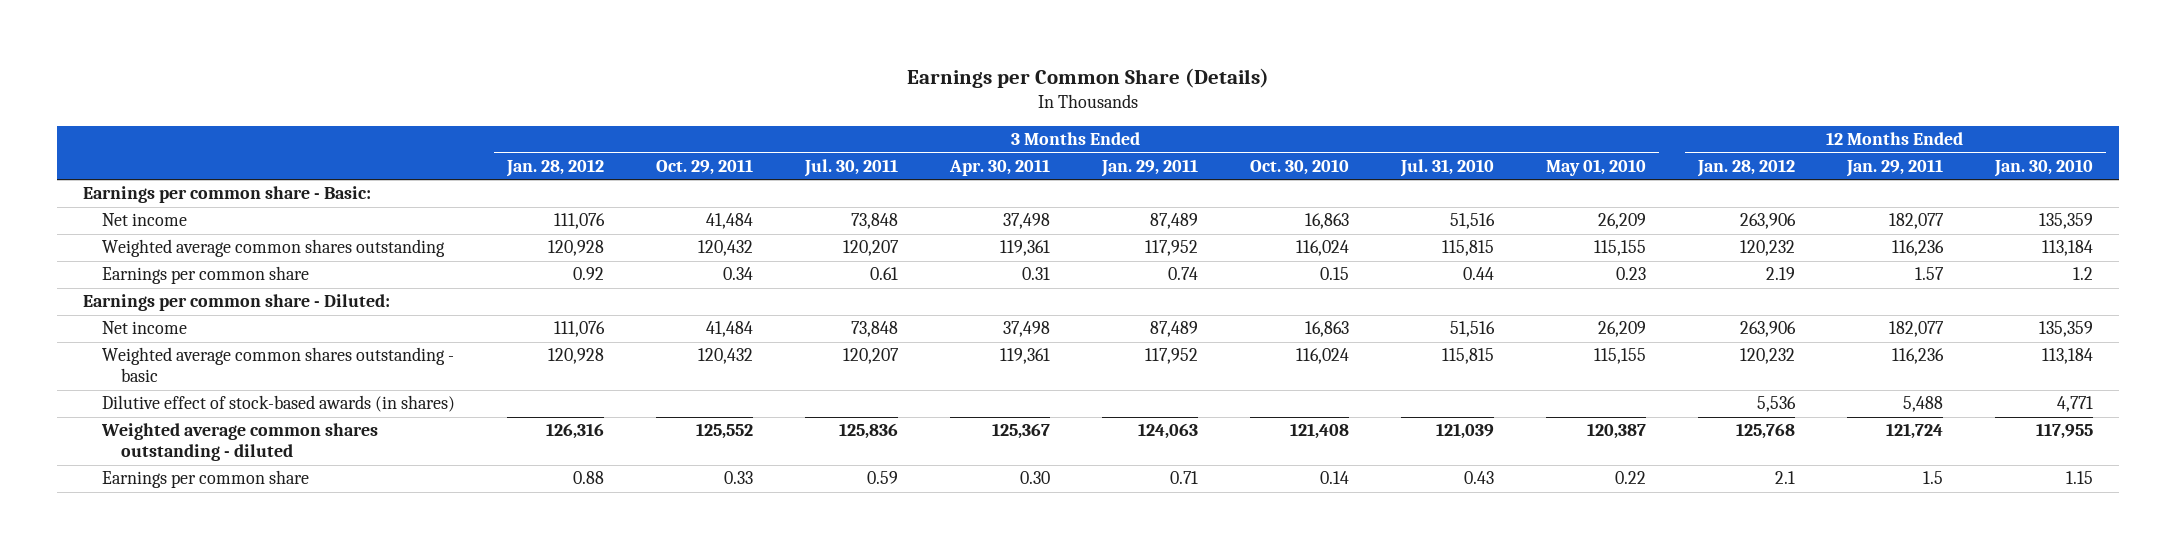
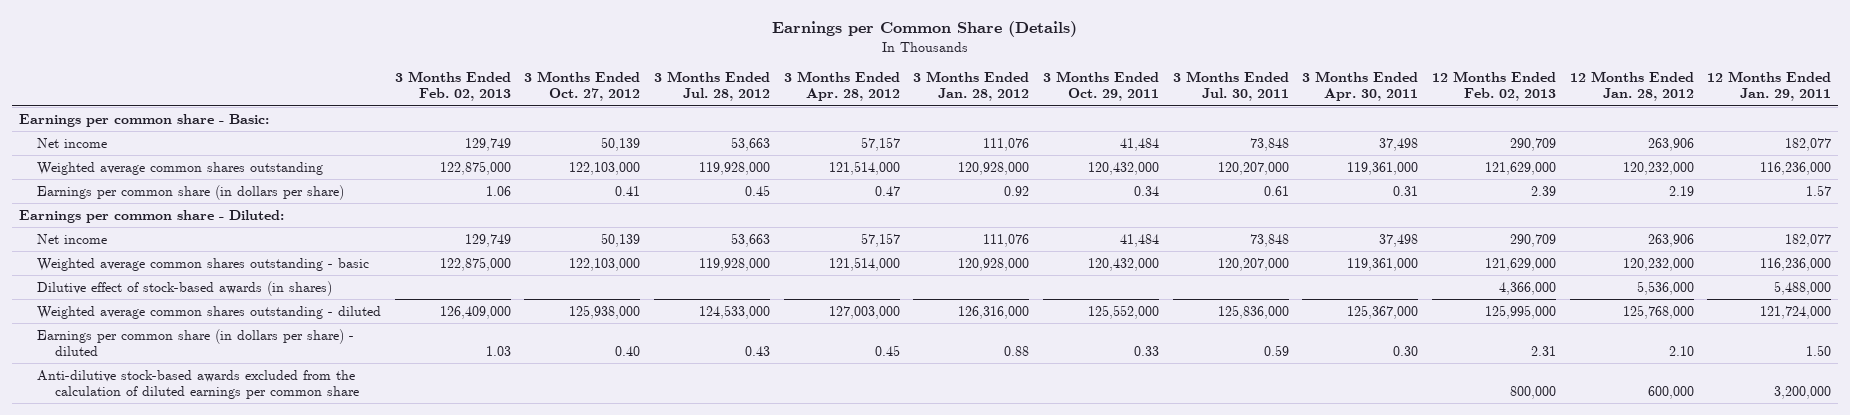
- | 3 Months Ended Jan. 28, 2012 | 3 Months Ended Oct. 29, 2011 | 3 Months Ended Jul. 30, 2011 | 3 Months Ended Apr. 30, 2011 | 3 Months Ended Jan. 29, 2011 | 3 Months Ended Oct. 30, 2010 | 3 Months Ended Jul. 31, 2010 | 3 Months Ended May 01, 2010 | 12 Months Ended Jan. 28, 2012 | 12 Months Ended Jan. 29, 2011 | 12 Months Ended Jan. 30, 2010
+ | 3 Months Ended Feb. 02, 2013 | 3 Months Ended Oct. 27, 2012 | 3 Months Ended Jul. 28, 2012 | 3 Months Ended Apr. 28, 2012 | 3 Months Ended Jan. 28, 2012 | 3 Months Ended Oct. 29, 2011 | 3 Months Ended Jul. 30, 2011 | 3 Months Ended Apr. 30, 2011 | 12 Months Ended Feb. 02, 2013 | 12 Months Ended Jan. 28, 2012 | 12 Months Ended Jan. 29, 2011
- Weighted average common shares outstanding | 120,928 | 120,432 | 120,207 | 119,361 | 117,952 | 116,024 | 115,815 | 115,155 | 120,232 | 116,236 | 113,184
- Earnings per common share | 0.92 | 0.34 | 0.61 | 0.31 | 0.74 | 0.15 | 0.44 | 0.23 | 2.19 | 1.57 | 1.2
+ Weighted average common shares outstanding | 122,875,000 | 122,103,000 | 119,928,000 | 121,514,000 | 120,928,000 | 120,432,000 | 120,207,000 | 119,361,000 | 121,629,000 | 120,232,000 | 116,236,000
+ Earnings per common share (in dollars per share) | 1.06 | 0.41 | 0.45 | 0.47 | 0.92 | 0.34 | 0.61 | 0.31 | 2.39 | 2.19 | 1.57
- Weighted average common shares outstanding - basic | 120,928 | 120,432 | 120,207 | 119,361 | 117,952 | 116,024 | 115,815 | 115,155 | 120,232 | 116,236 | 113,184
- Dilutive effect of stock-based awards (in shares) | | | | | | | | | 5,536 | 5,488 | 4,771
- Weighted average common shares outstanding - diluted | 126,316 | 125,552 | 125,836 | 125,367 | 124,063 | 121,408 | 121,039 | 120,387 | 125,768 | 121,724 | 117,955
- Earnings per common share | 0.88 | 0.33 | 0.59 | 0.30 | 0.71 | 0.14 | 0.43 | 0.22 | 2.1 | 1.5 | 1.15
+ Weighted average common shares outstanding - basic | 122,875,000 | 122,103,000 | 119,928,000 | 121,514,000 | 120,928,000 | 120,432,000 | 120,207,000 | 119,361,000 | 121,629,000 | 120,232,000 | 116,236,000
+ Dilutive effect of stock-based awards (in shares) | | | | | | | | | 4,366,000 | 5,536,000 | 5,488,000
+ Weighted average common shares outstanding - diluted | 126,409,000 | 125,938,000 | 124,533,000 | 127,003,000 | 126,316,000 | 125,552,000 | 125,836,000 | 125,367,000 | 125,995,000 | 125,768,000 | 121,724,000
+ Earnings per common share (in dollars per share) - diluted | 1.03 | 0.40 | 0.43 | 0.45 | 0.88 | 0.33 | 0.59 | 0.30 | 2.31 | 2.10 | 1.50
+ Anti-dilutive stock-based awards excluded from the calculation of diluted earnings per common share | | | | | | | | | 800,000 | 600,000 | 3,200,000

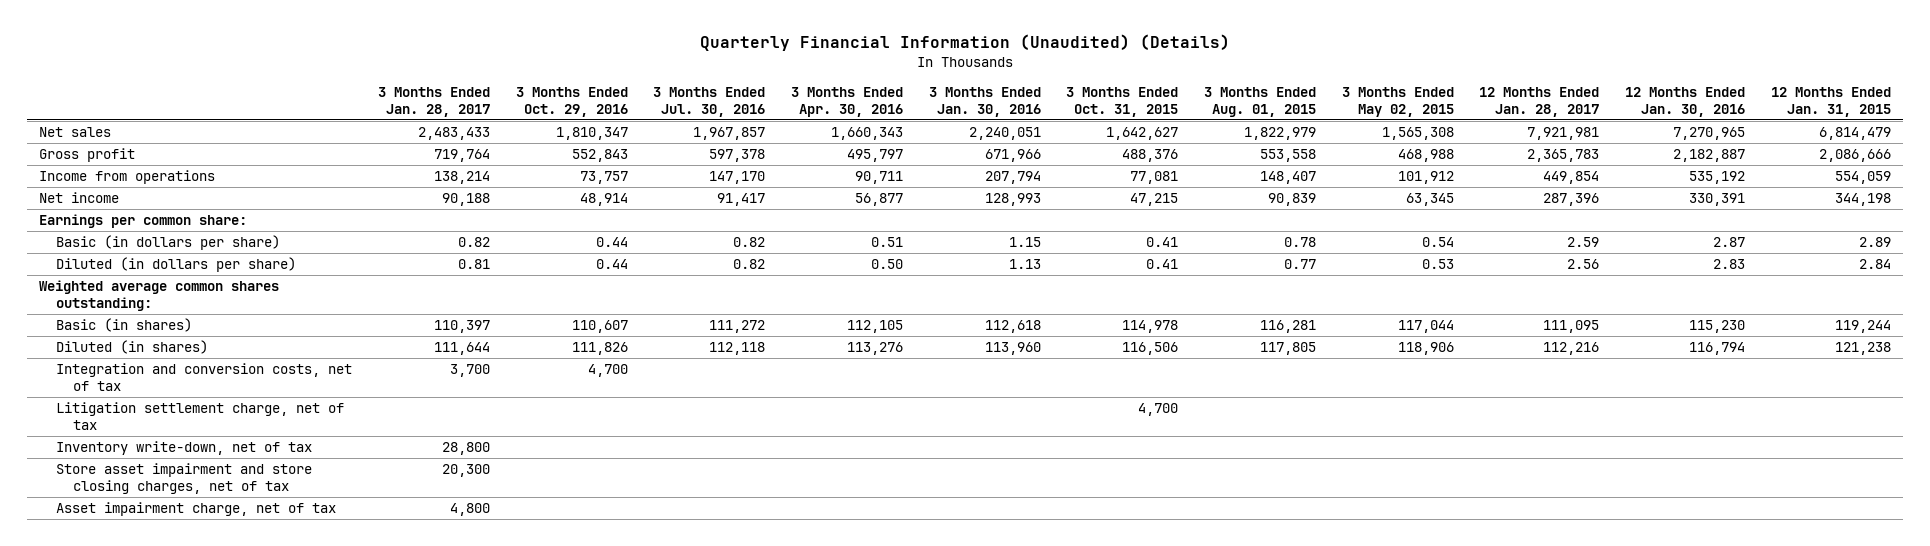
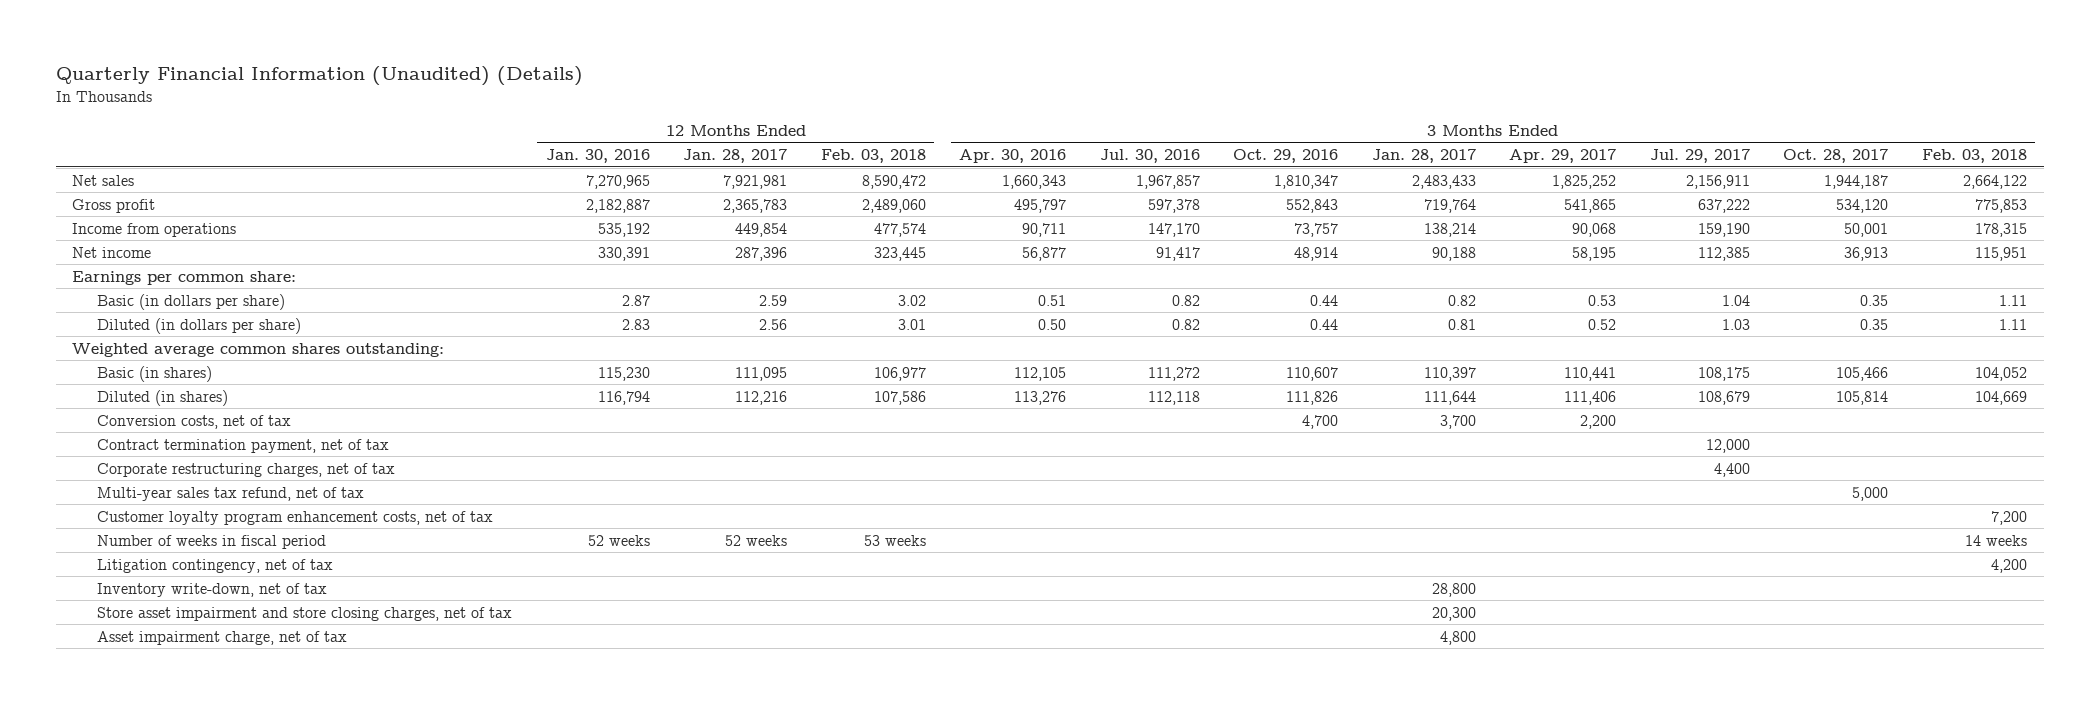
- | 3 Months Ended Jan. 28, 2017 | 3 Months Ended Oct. 29, 2016 | 3 Months Ended Jul. 30, 2016 | 3 Months Ended Apr. 30, 2016 | 3 Months Ended Jan. 30, 2016 | 3 Months Ended Oct. 31, 2015 | 3 Months Ended Aug. 01, 2015 | 3 Months Ended May 02, 2015 | 12 Months Ended Jan. 28, 2017 | 12 Months Ended Jan. 30, 2016 | 12 Months Ended Jan. 31, 2015
+ | 12 Months Ended Jan. 30, 2016 | 12 Months Ended Jan. 28, 2017 | 12 Months Ended Feb. 03, 2018 | 3 Months Ended Apr. 30, 2016 | 3 Months Ended Jul. 30, 2016 | 3 Months Ended Oct. 29, 2016 | 3 Months Ended Jan. 28, 2017 | 3 Months Ended Apr. 29, 2017 | 3 Months Ended Jul. 29, 2017 | 3 Months Ended Oct. 28, 2017 | 3 Months Ended Feb. 03, 2018
- Integration and conversion costs, net of tax | 3,700 | 4,700 | | | | | | | | |
- Litigation settlement charge, net of tax | | | | | | 4,700 | | | | |
+ Conversion costs, net of tax | | | | | | 4,700 | 3,700 | 2,200 | | |
+ Contract termination payment, net of tax | | | | | | | | | 12,000 | |
+ Corporate restructuring charges, net of tax | | | | | | | | | 4,400 | |
+ Multi-year sales tax refund, net of tax | | | | | | | | | | 5,000 |
+ Customer loyalty program enhancement costs, net of tax | | | | | | | | | | | 7,200
+ Number of weeks in fiscal period | 52 weeks | 52 weeks | 53 weeks | | | | | | | | 14 weeks
+ Litigation contingency, net of tax | | | | | | | | | | | 4,200

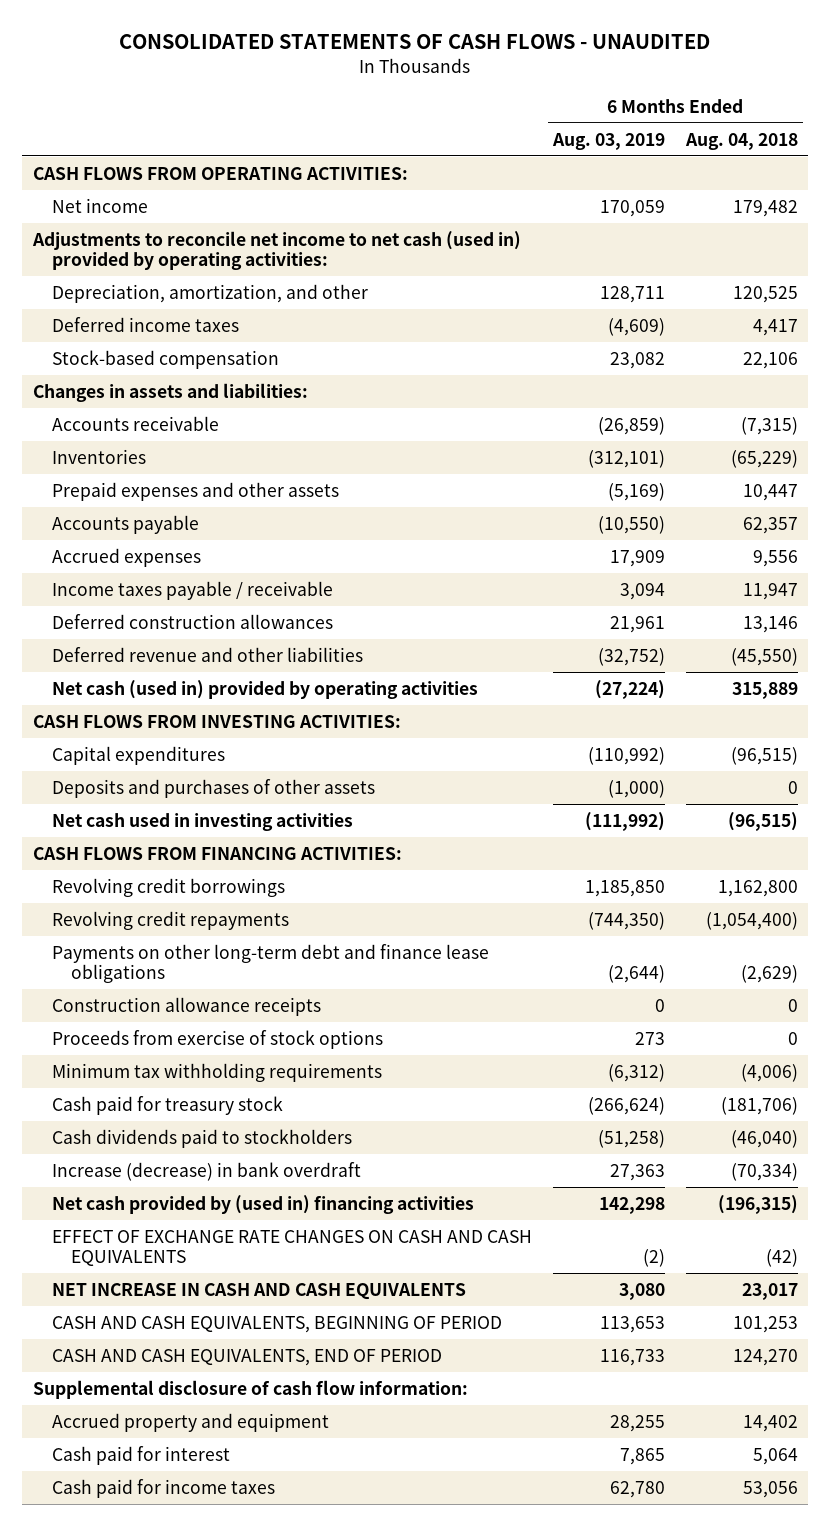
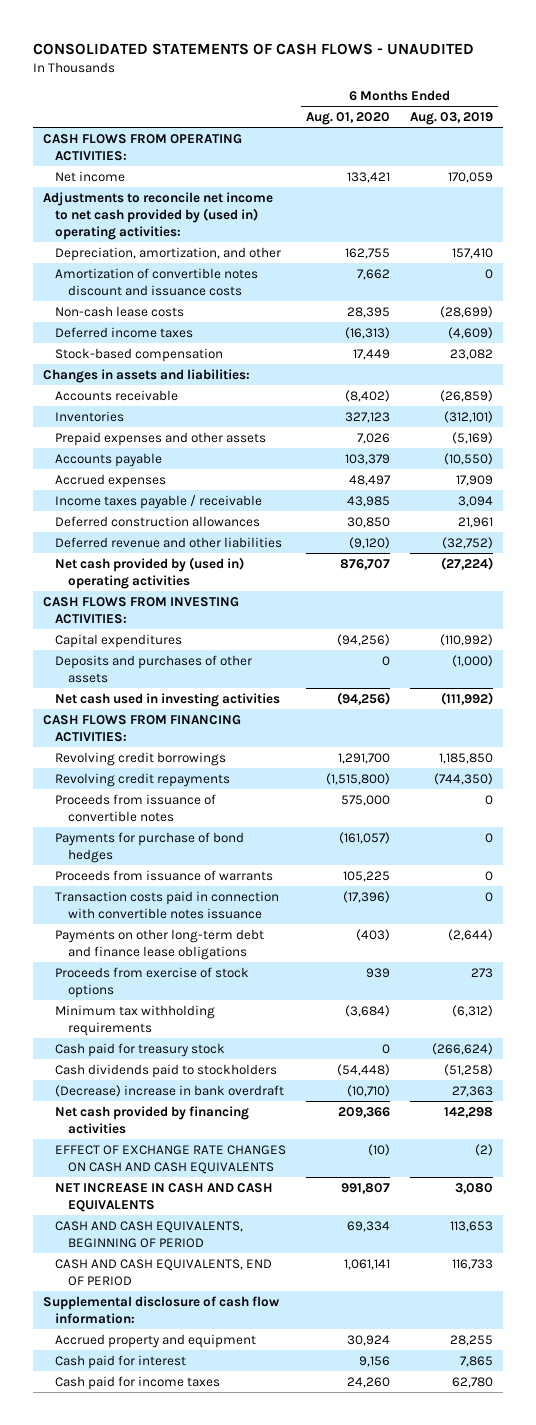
- | 6 Months Ended Aug. 03, 2019 | 6 Months Ended Aug. 04, 2018
+ | 6 Months Ended Aug. 01, 2020 | 6 Months Ended Aug. 03, 2019
- Adjustments to reconcile net income to net cash (used in) provided by operating activities:
- Depreciation, amortization, and other | 128,711 | 120,525
+ Adjustments to reconcile net income to net cash provided by (used in) operating activities:
+ Depreciation, amortization, and other | 162,755 | 157,410
+ Amortization of convertible notes discount and issuance costs | 7,662 | 0
+ Non-cash lease costs | 28,395 | (28,699)
- Net cash (used in) provided by operating activities | (27,224) | 315,889
+ Net cash provided by (used in) operating activities | 876,707 | (27,224)
+ Proceeds from issuance of convertible notes | 575,000 | 0
+ Payments for purchase of bond hedges | (161,057) | 0
+ Proceeds from issuance of warrants | 105,225 | 0
+ Transaction costs paid in connection with convertible notes issuance | (17,396) | 0
- Construction allowance receipts | 0 | 0
- Increase (decrease) in bank overdraft | 27,363 | (70,334)
- Net cash provided by (used in) financing activities | 142,298 | (196,315)
+ (Decrease) increase in bank overdraft | (10,710) | 27,363
+ Net cash provided by financing activities | 209,366 | 142,298

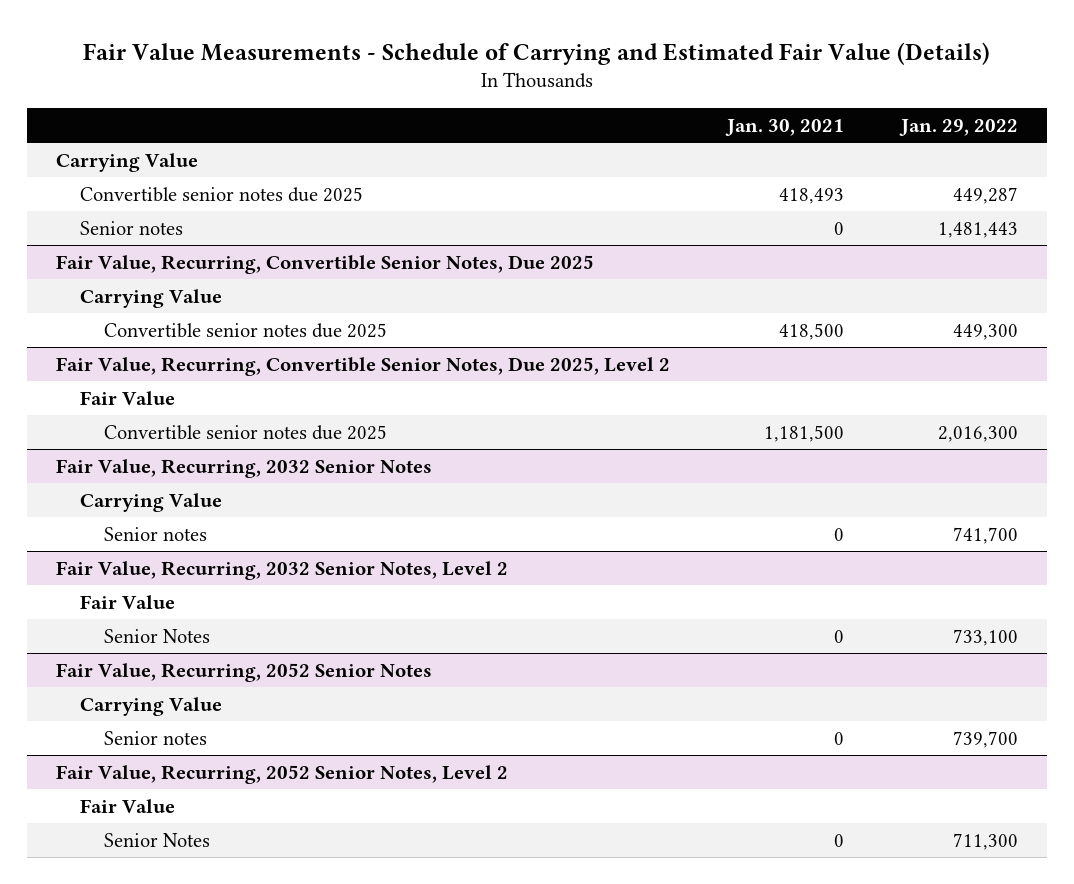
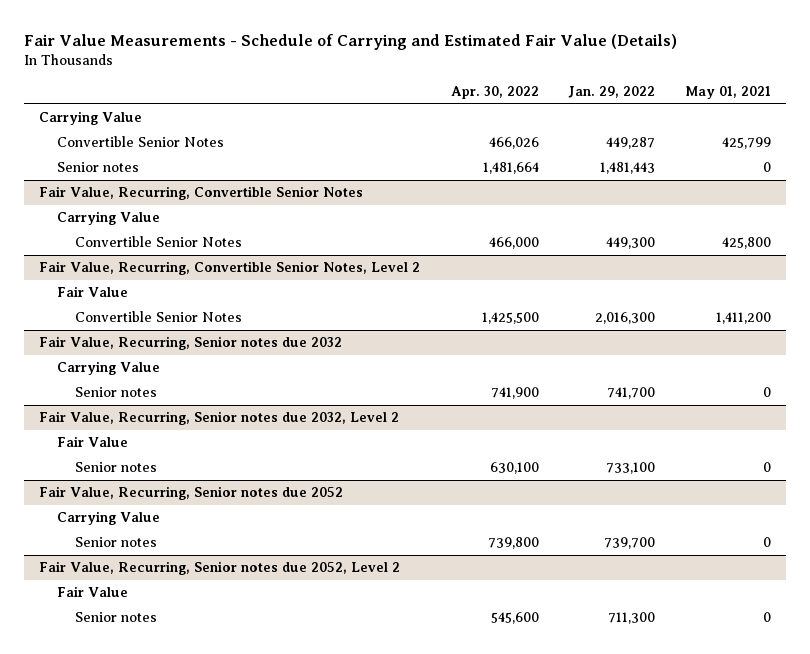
- | Jan. 30, 2021 | Jan. 29, 2022
+ | Apr. 30, 2022 | Jan. 29, 2022 | May 01, 2021
- Convertible senior notes due 2025 | 418,493 | 449,287
+ Convertible Senior Notes | 466,026 | 449,287 | 425,799
- Fair Value, Recurring, Convertible Senior Notes, Due 2025
+ Fair Value, Recurring, Convertible Senior Notes
- Convertible senior notes due 2025 | 418,500 | 449,300
- Fair Value, Recurring, Convertible Senior Notes, Due 2025, Level 2
+ Convertible Senior Notes | 466,000 | 449,300 | 425,800
+ Fair Value, Recurring, Convertible Senior Notes, Level 2
- Convertible senior notes due 2025 | 1,181,500 | 2,016,300
- Fair Value, Recurring, 2032 Senior Notes
+ Convertible Senior Notes | 1,425,500 | 2,016,300 | 1,411,200
+ Fair Value, Recurring, Senior notes due 2032
- Fair Value, Recurring, 2032 Senior Notes, Level 2
+ Fair Value, Recurring, Senior notes due 2032, Level 2
- Senior Notes | 0 | 733,100
- Fair Value, Recurring, 2052 Senior Notes
+ Senior notes | 630,100 | 733,100 | 0
+ Fair Value, Recurring, Senior notes due 2052
- Fair Value, Recurring, 2052 Senior Notes, Level 2
+ Fair Value, Recurring, Senior notes due 2052, Level 2
- Senior Notes | 0 | 711,300
+ Senior notes | 545,600 | 711,300 | 0

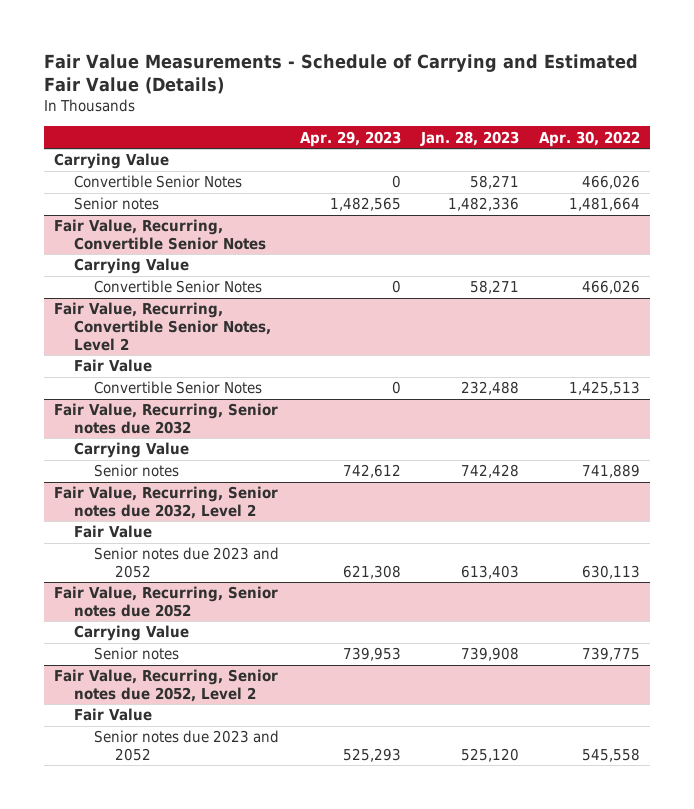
- | Apr. 30, 2022 | Jan. 29, 2022 | May 01, 2021
+ | Apr. 29, 2023 | Jan. 28, 2023 | Apr. 30, 2022
@ Fair Value, Recurring, Convertible Senior Notes
- Convertible Senior Notes | 466,000 | 449,300 | 425,800
+ Convertible Senior Notes | 0 | 58,271 | 466,026
@ Fair Value, Recurring, Convertible Senior Notes, Level 2
- Convertible Senior Notes | 1,425,500 | 2,016,300 | 1,411,200
+ Convertible Senior Notes | 0 | 232,488 | 1,425,513
@ Fair Value, Recurring, Senior notes due 2032
- Senior notes | 741,900 | 741,700 | 0
+ Senior notes | 742,612 | 742,428 | 741,889
@ Fair Value, Recurring, Senior notes due 2032, Level 2
- Senior notes | 630,100 | 733,100 | 0
+ Senior notes due 2023 and 2052 | 621,308 | 613,403 | 630,113
@ Fair Value, Recurring, Senior notes due 2052
- Senior notes | 739,800 | 739,700 | 0
+ Senior notes | 739,953 | 739,908 | 739,775
@ Fair Value, Recurring, Senior notes due 2052, Level 2
- Senior notes | 545,600 | 711,300 | 0
+ Senior notes due 2023 and 2052 | 525,293 | 525,120 | 545,558

